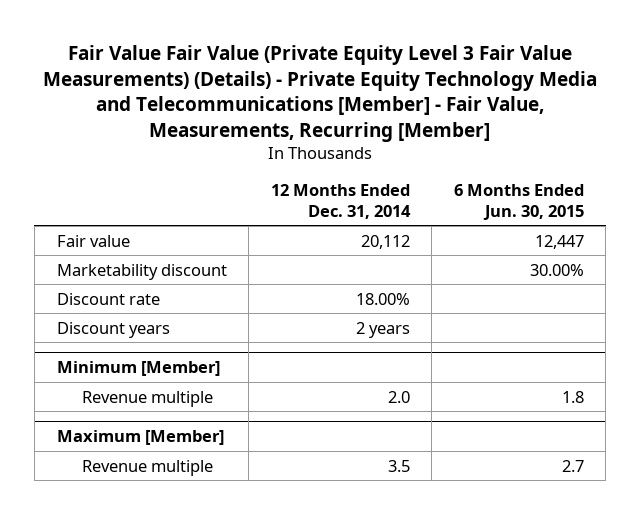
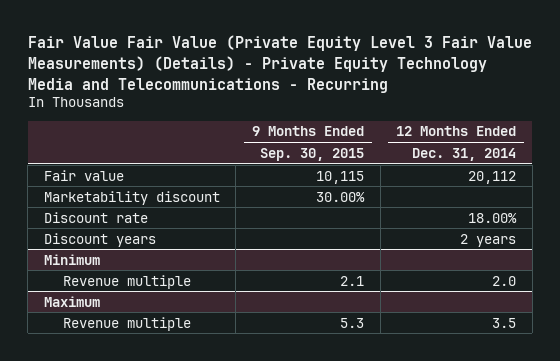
- Fair Value Fair Value (Private Equity Level 3 Fair Value Measurements) (Details) - Private Equity Technology Media and Telecommunications [Member] - Fair Value, Measurements, Recurring [Member]
+ Fair Value Fair Value (Private Equity Level 3 Fair Value Measurements) (Details) - Private Equity Technology Media and Telecommunications - Recurring
- | 12 Months Ended Dec. 31, 2014 | 6 Months Ended Jun. 30, 2015
+ | 9 Months Ended Sep. 30, 2015 | 12 Months Ended Dec. 31, 2014
- Minimum [Member]
+ Minimum
- Maximum [Member]
+ Maximum

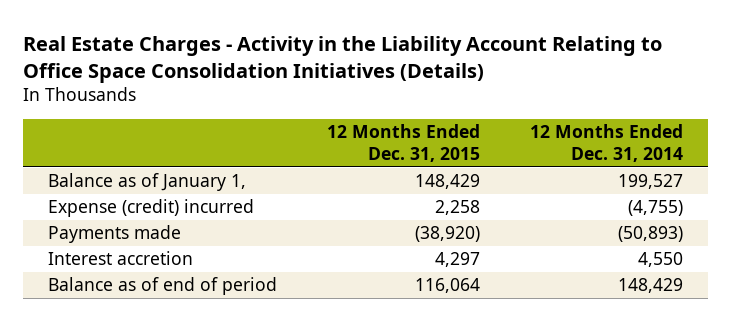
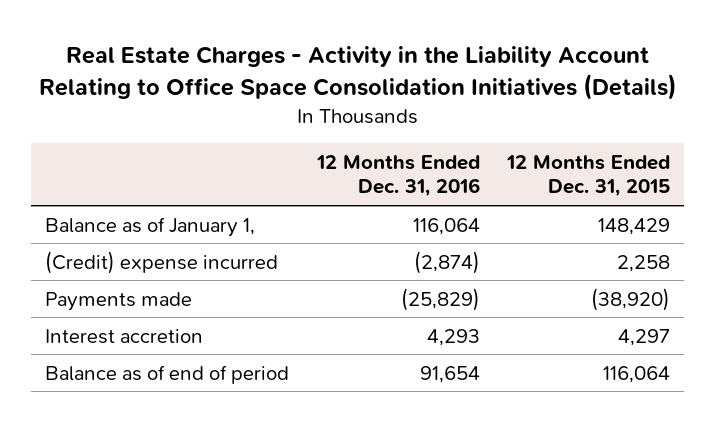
- | 12 Months Ended Dec. 31, 2015 | 12 Months Ended Dec. 31, 2014
+ | 12 Months Ended Dec. 31, 2016 | 12 Months Ended Dec. 31, 2015
- Expense (credit) incurred | 2,258 | (4,755)
+ (Credit) expense incurred | (2,874) | 2,258

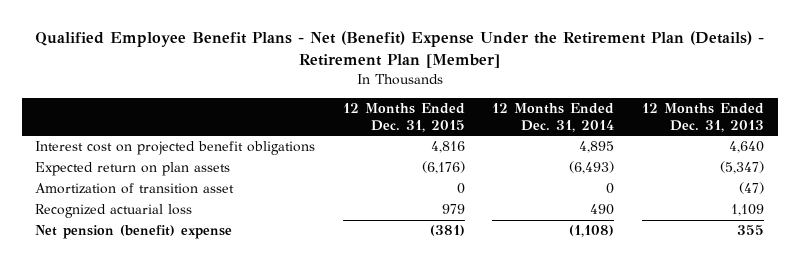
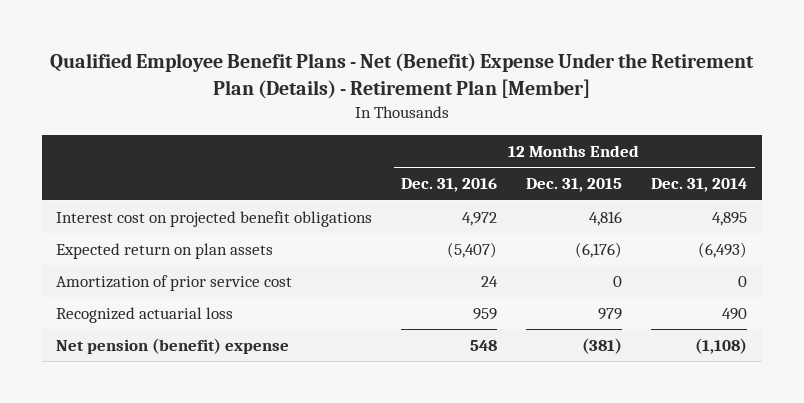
- | 12 Months Ended Dec. 31, 2015 | 12 Months Ended Dec. 31, 2014 | 12 Months Ended Dec. 31, 2013
+ | 12 Months Ended Dec. 31, 2016 | 12 Months Ended Dec. 31, 2015 | 12 Months Ended Dec. 31, 2014
- Amortization of transition asset | 0 | 0 | (47)
+ Amortization of prior service cost | 24 | 0 | 0

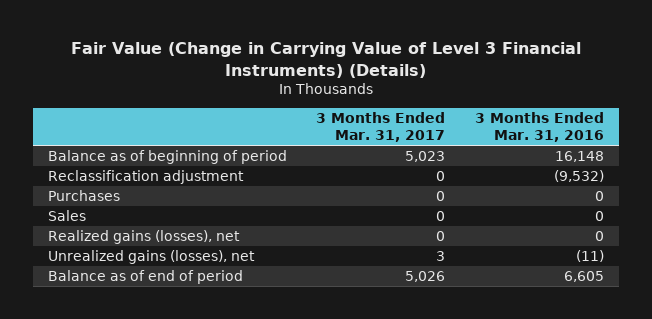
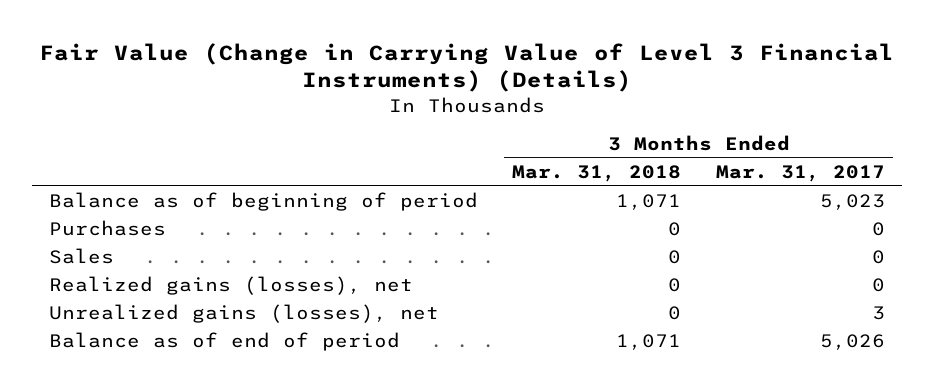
- | 3 Months Ended Mar. 31, 2017 | 3 Months Ended Mar. 31, 2016
+ | 3 Months Ended Mar. 31, 2018 | 3 Months Ended Mar. 31, 2017
- Reclassification adjustment | 0 | (9,532)

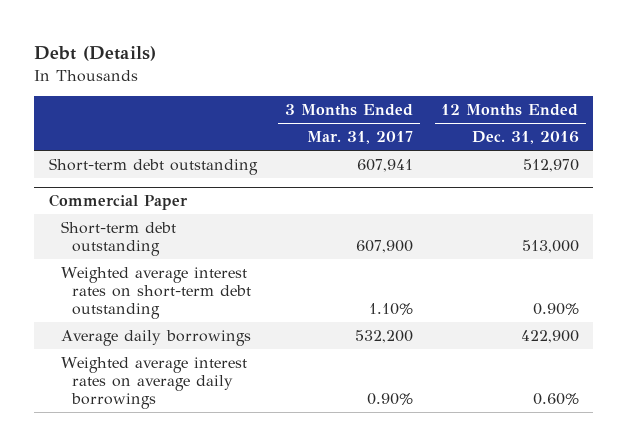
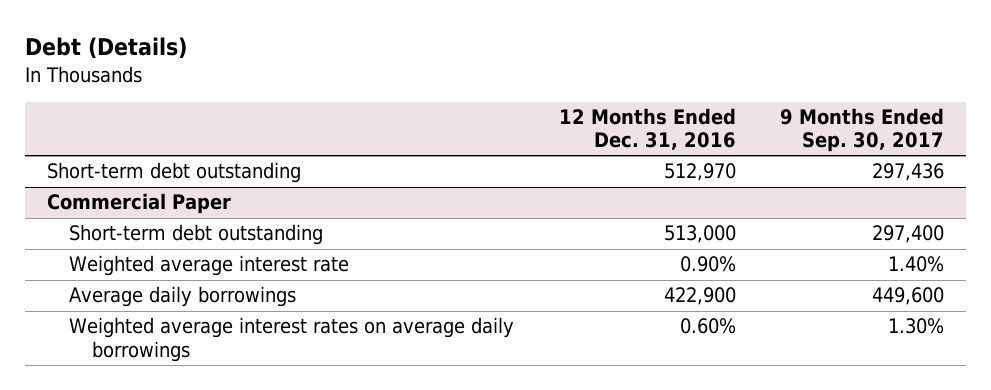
- | 3 Months Ended Mar. 31, 2017 | 12 Months Ended Dec. 31, 2016
+ | 12 Months Ended Dec. 31, 2016 | 9 Months Ended Sep. 30, 2017
@ Commercial Paper
- Weighted average interest rates on short-term debt outstanding | 1.10% | 0.90%
+ Weighted average interest rate | 0.90% | 1.40%

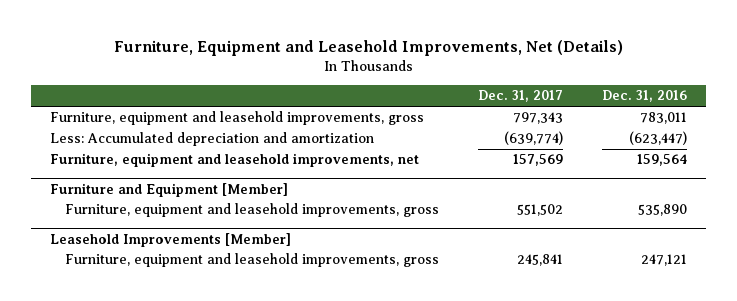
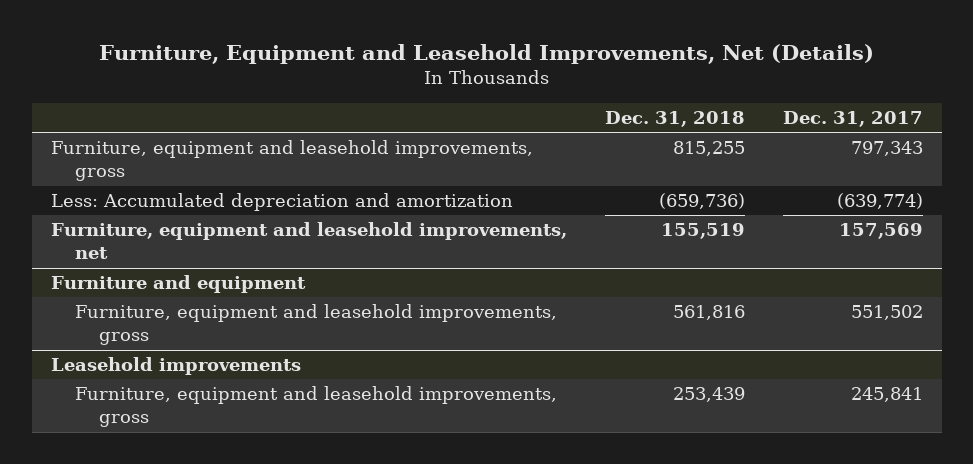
- | Dec. 31, 2017 | Dec. 31, 2016
+ | Dec. 31, 2018 | Dec. 31, 2017
- Furniture and Equipment [Member]
+ Furniture and equipment
- Leasehold Improvements [Member]
+ Leasehold improvements

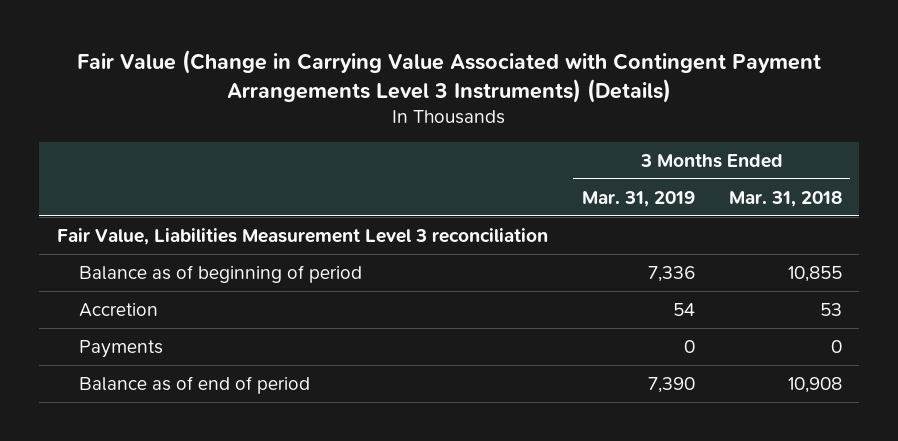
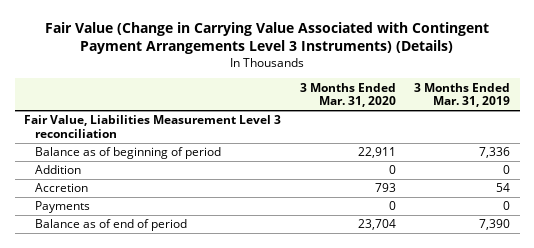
- | 3 Months Ended Mar. 31, 2019 | 3 Months Ended Mar. 31, 2018
+ | 3 Months Ended Mar. 31, 2020 | 3 Months Ended Mar. 31, 2019
+ Addition | 0 | 0

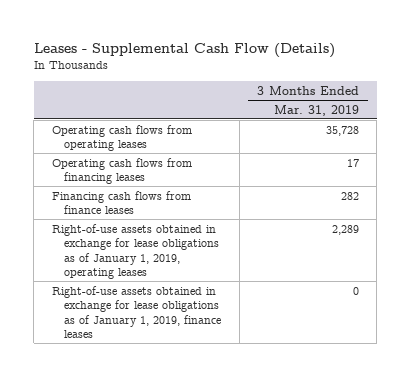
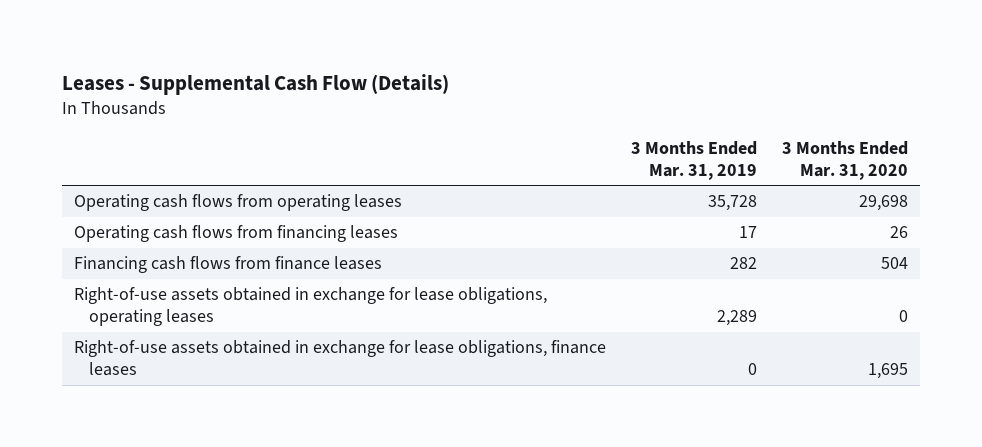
- | 3 Months Ended Mar. 31, 2019
+ | 3 Months Ended Mar. 31, 2019 | 3 Months Ended Mar. 31, 2020
- Right-of-use assets obtained in exchange for lease obligations as of January 1, 2019, operating leases | 2,289
- Right-of-use assets obtained in exchange for lease obligations as of January 1, 2019, finance leases | 0
+ Right-of-use assets obtained in exchange for lease obligations, operating leases | 2,289 | 0
+ Right-of-use assets obtained in exchange for lease obligations, finance leases | 0 | 1,695

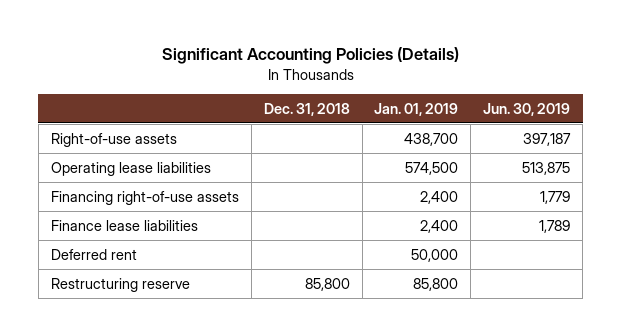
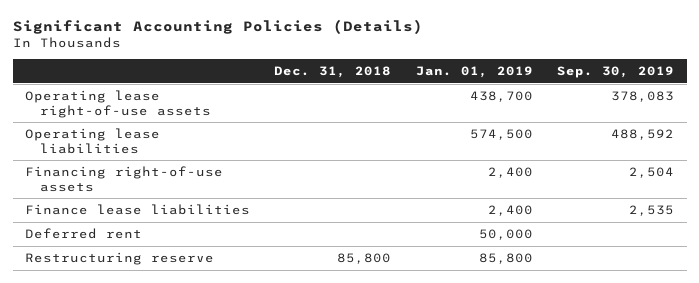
- | Dec. 31, 2018 | Jan. 01, 2019 | Jun. 30, 2019
+ | Dec. 31, 2018 | Jan. 01, 2019 | Sep. 30, 2019
- Right-of-use assets | | 438,700 | 397,187
+ Operating lease right-of-use assets | | 438,700 | 378,083

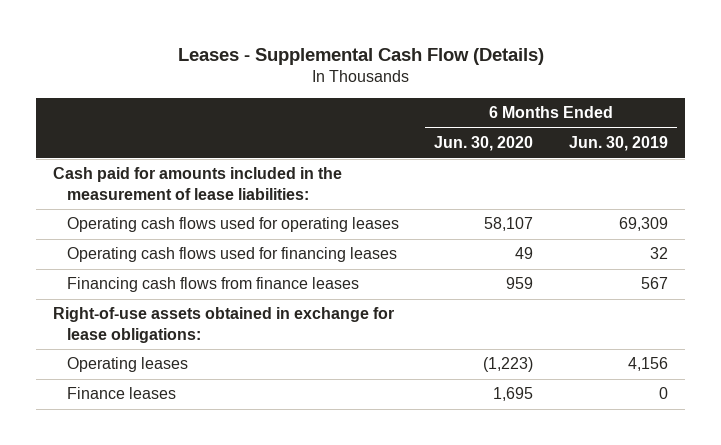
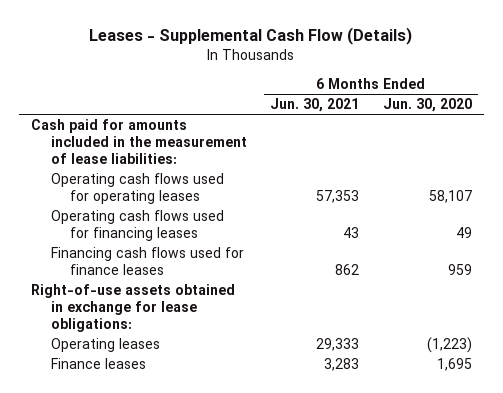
- | 6 Months Ended Jun. 30, 2020 | 6 Months Ended Jun. 30, 2019
+ | 6 Months Ended Jun. 30, 2021 | 6 Months Ended Jun. 30, 2020
- Financing cash flows from finance leases | 959 | 567
+ Financing cash flows used for finance leases | 862 | 959

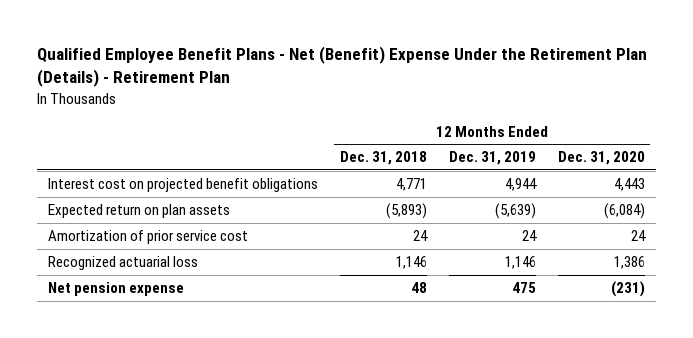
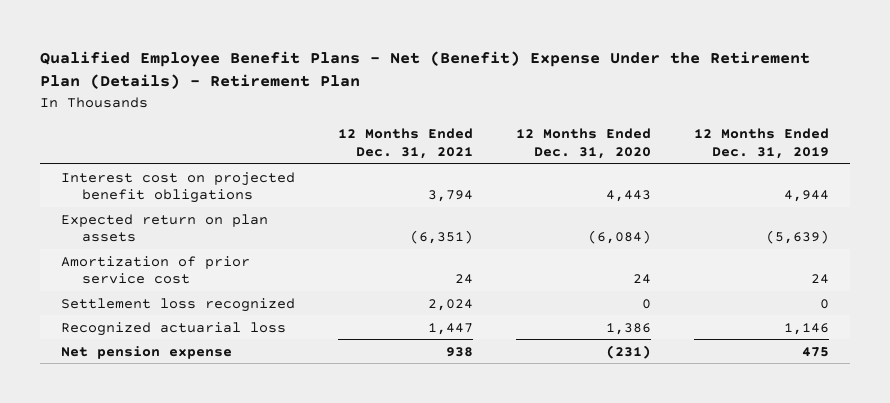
- | 12 Months Ended Dec. 31, 2018 | 12 Months Ended Dec. 31, 2019 | 12 Months Ended Dec. 31, 2020
+ | 12 Months Ended Dec. 31, 2021 | 12 Months Ended Dec. 31, 2020 | 12 Months Ended Dec. 31, 2019
+ Settlement loss recognized | 2,024 | 0 | 0

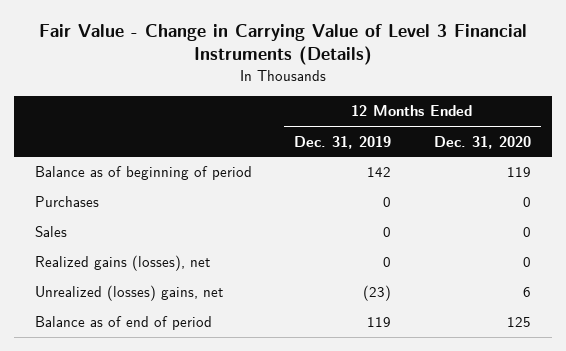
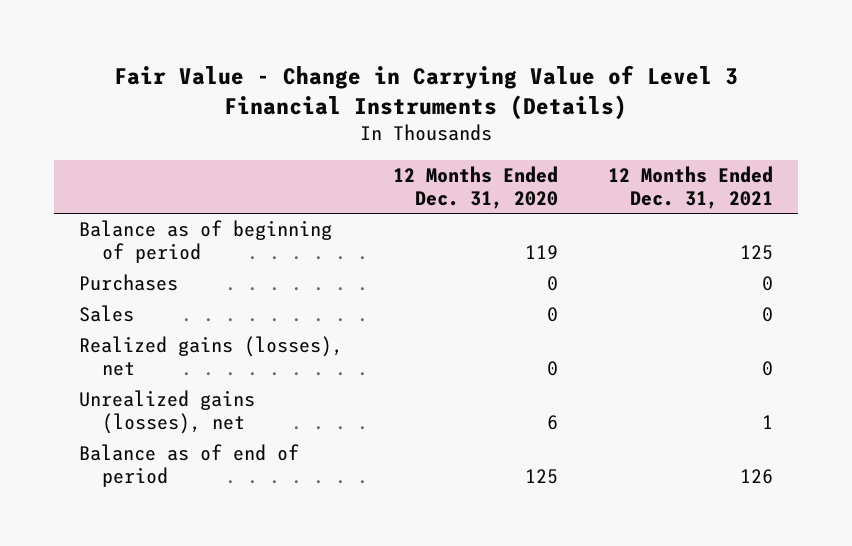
- | 12 Months Ended Dec. 31, 2019 | 12 Months Ended Dec. 31, 2020
+ | 12 Months Ended Dec. 31, 2020 | 12 Months Ended Dec. 31, 2021
- Unrealized (losses) gains, net | (23) | 6
+ Unrealized gains (losses), net | 6 | 1

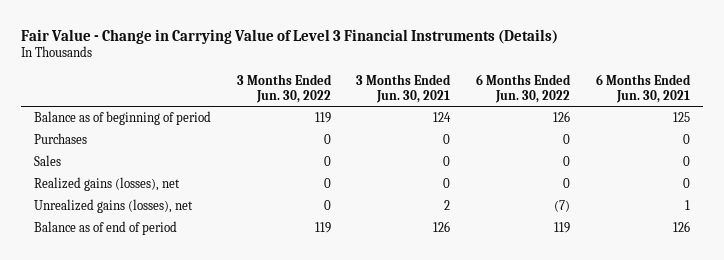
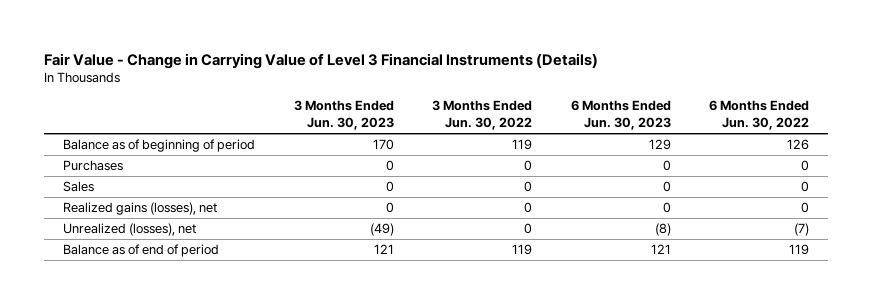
- | 3 Months Ended Jun. 30, 2022 | 3 Months Ended Jun. 30, 2021 | 6 Months Ended Jun. 30, 2022 | 6 Months Ended Jun. 30, 2021
+ | 3 Months Ended Jun. 30, 2023 | 3 Months Ended Jun. 30, 2022 | 6 Months Ended Jun. 30, 2023 | 6 Months Ended Jun. 30, 2022
- Unrealized gains (losses), net | 0 | 2 | (7) | 1
+ Unrealized (losses), net | (49) | 0 | (8) | (7)

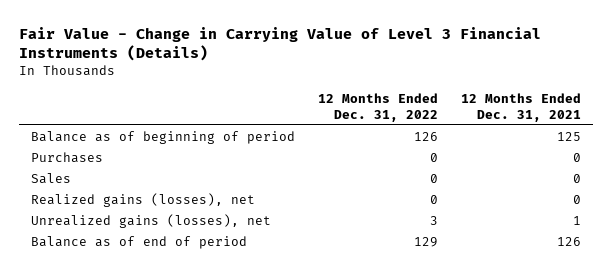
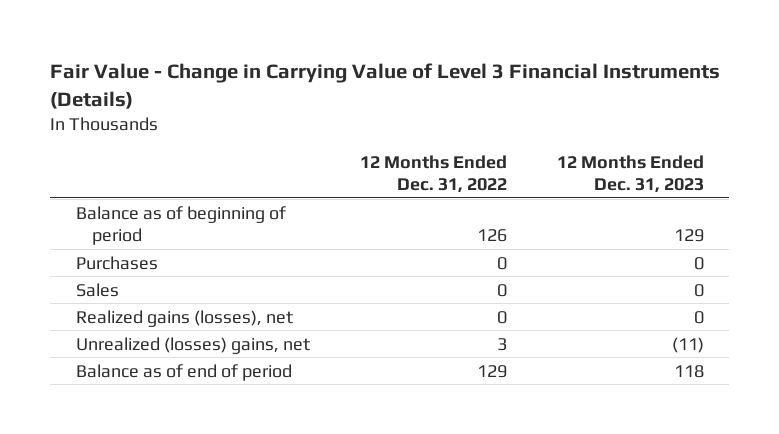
- | 12 Months Ended Dec. 31, 2022 | 12 Months Ended Dec. 31, 2021
+ | 12 Months Ended Dec. 31, 2022 | 12 Months Ended Dec. 31, 2023
- Unrealized gains (losses), net | 3 | 1
+ Unrealized (losses) gains, net | 3 | (11)

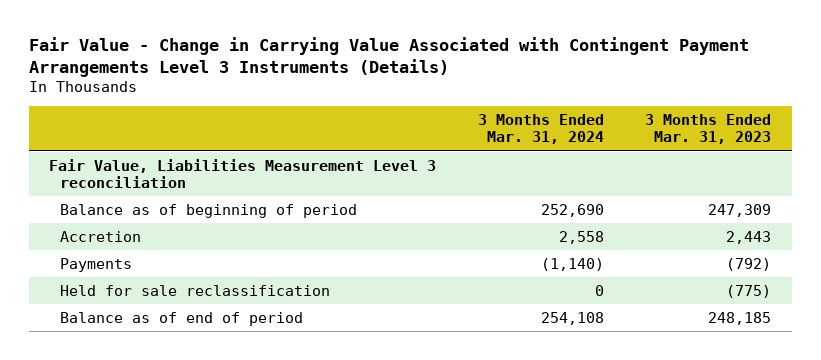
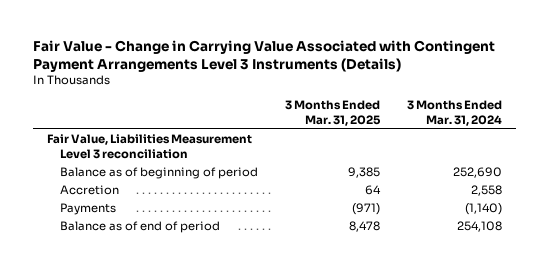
- | 3 Months Ended Mar. 31, 2024 | 3 Months Ended Mar. 31, 2023
+ | 3 Months Ended Mar. 31, 2025 | 3 Months Ended Mar. 31, 2024
- Held for sale reclassification | 0 | (775)

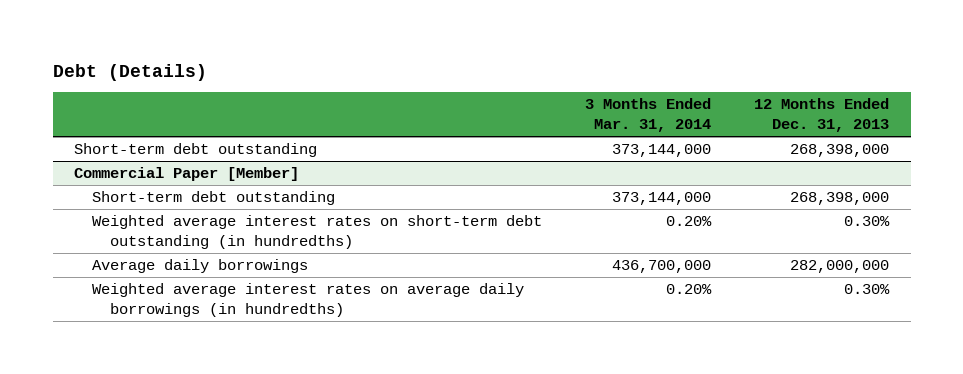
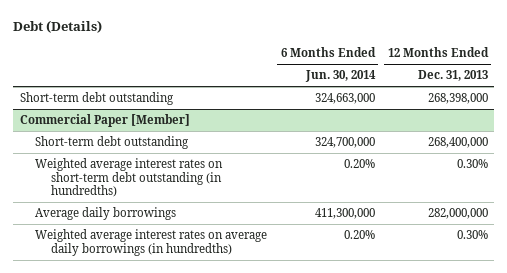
- | 3 Months Ended Mar. 31, 2014 | 12 Months Ended Dec. 31, 2013
+ | 6 Months Ended Jun. 30, 2014 | 12 Months Ended Dec. 31, 2013
@ Commercial Paper [Member]
- Short-term debt outstanding | 373,144,000 | 268,398,000
+ Short-term debt outstanding | 324,700,000 | 268,400,000

